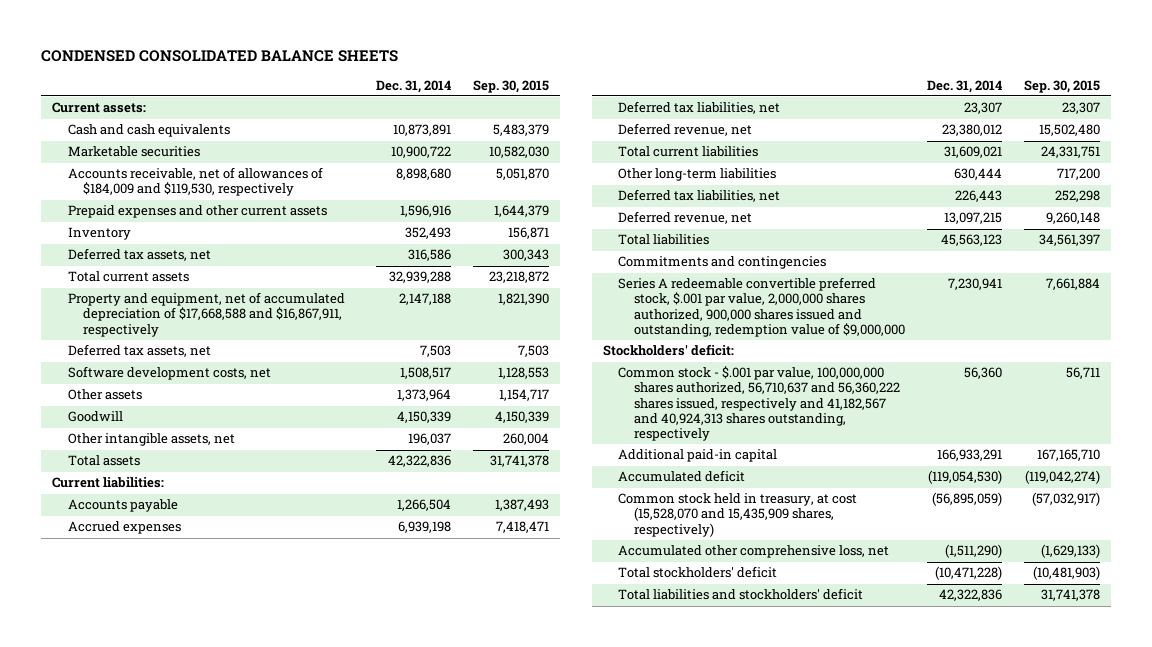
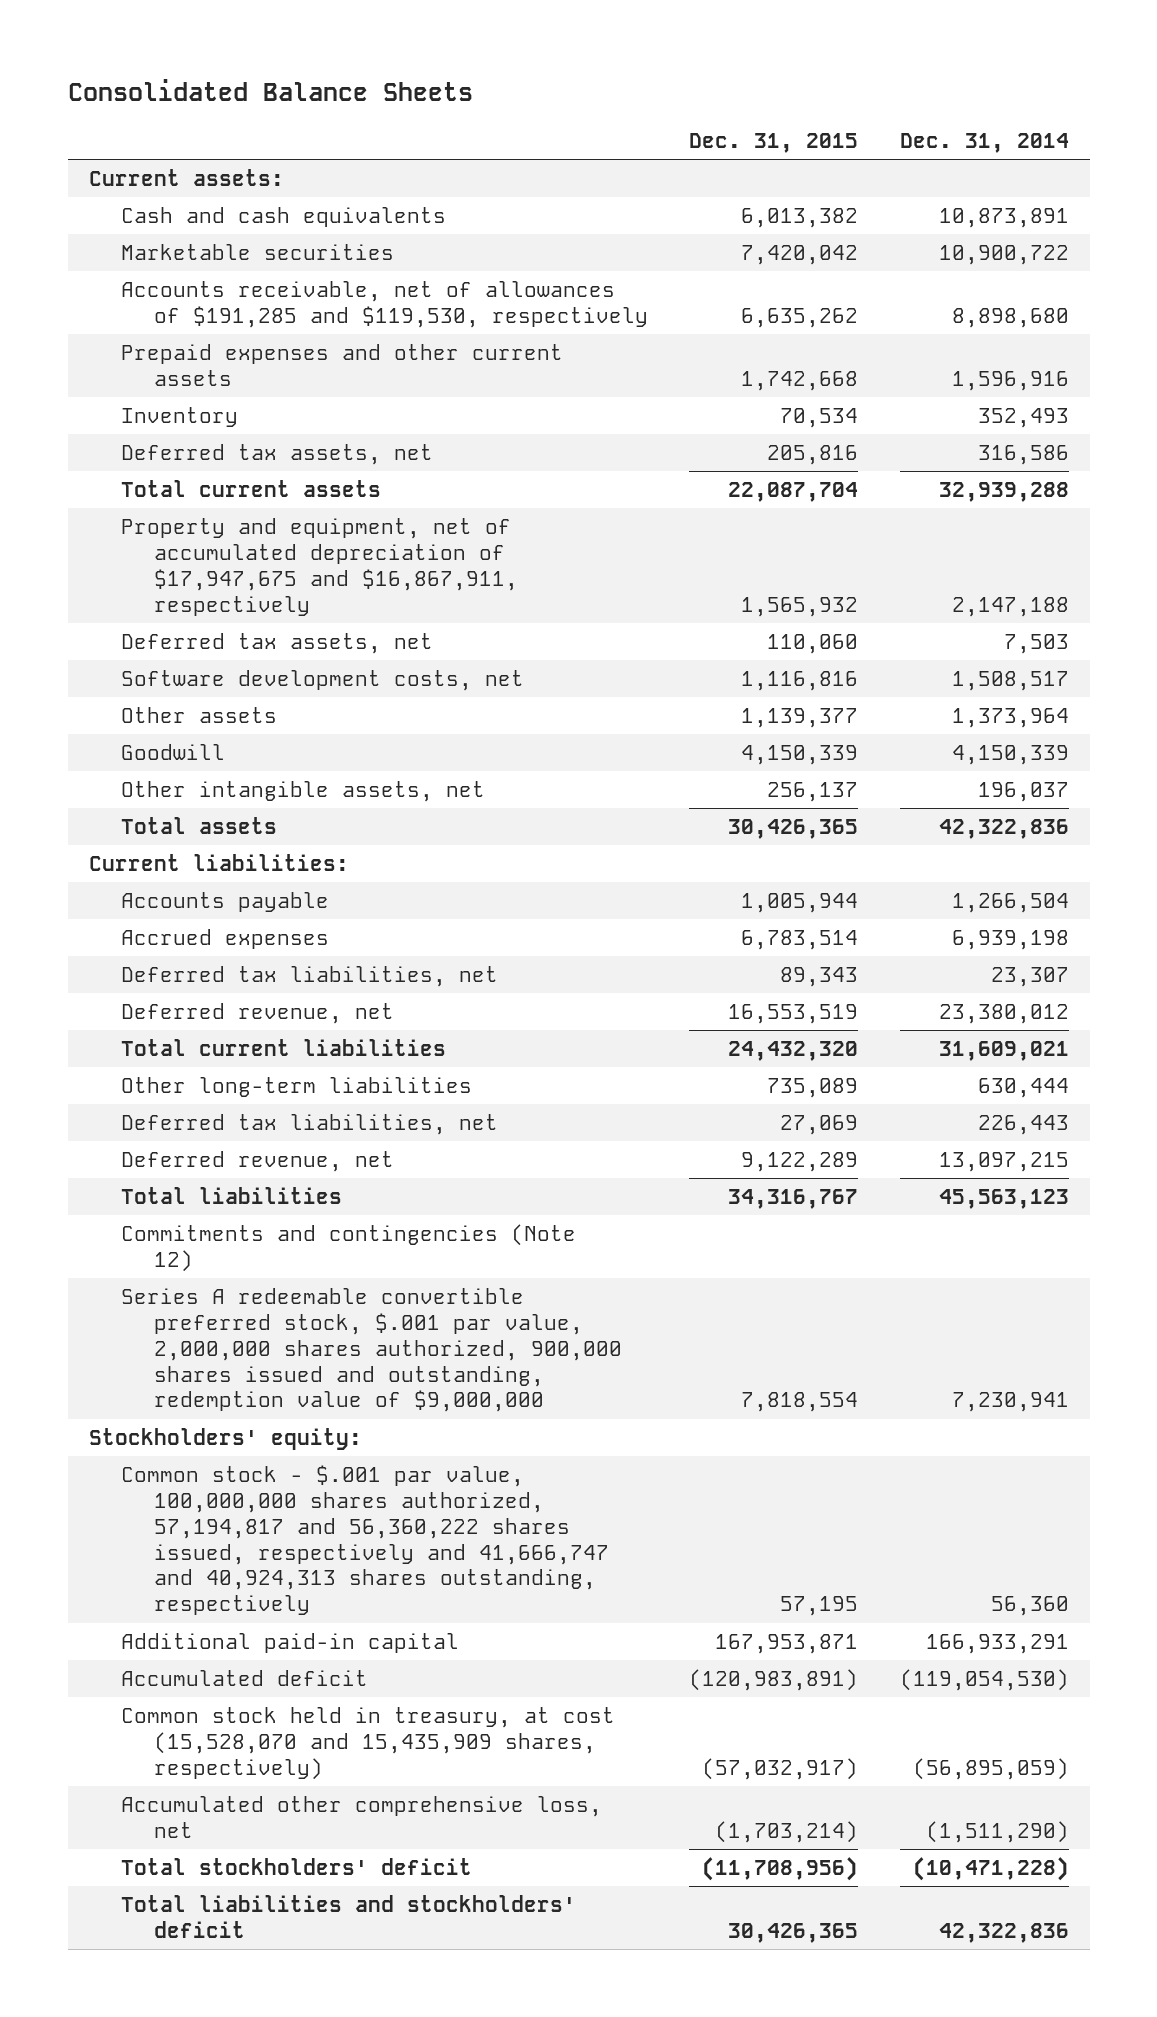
- CONDENSED CONSOLIDATED BALANCE SHEETS
+ Consolidated Balance Sheets
- | Dec. 31, 2014 | Sep. 30, 2015
+ | Dec. 31, 2015 | Dec. 31, 2014
- Accounts receivable, net of allowances of $184,009 and $119,530, respectively | 8,898,680 | 5,051,870
+ Accounts receivable, net of allowances of $191,285 and $119,530, respectively | 6,635,262 | 8,898,680
- Property and equipment, net of accumulated depreciation of $17,668,588 and $16,867,911, respectively | 2,147,188 | 1,821,390
+ Property and equipment, net of accumulated depreciation of $17,947,675 and $16,867,911, respectively | 1,565,932 | 2,147,188
- Commitments and contingencies
+ Commitments and contingencies (Note 12)
- Stockholders' deficit:
- Common stock - $.001 par value, 100,000,000 shares authorized, 56,710,637 and 56,360,222 shares issued, respectively and 41,182,567 and 40,924,313 shares outstanding, respectively | 56,360 | 56,711
+ Stockholders' equity:
+ Common stock - $.001 par value, 100,000,000 shares authorized, 57,194,817 and 56,360,222 shares issued, respectively and 41,666,747 and 40,924,313 shares outstanding, respectively | 57,195 | 56,360

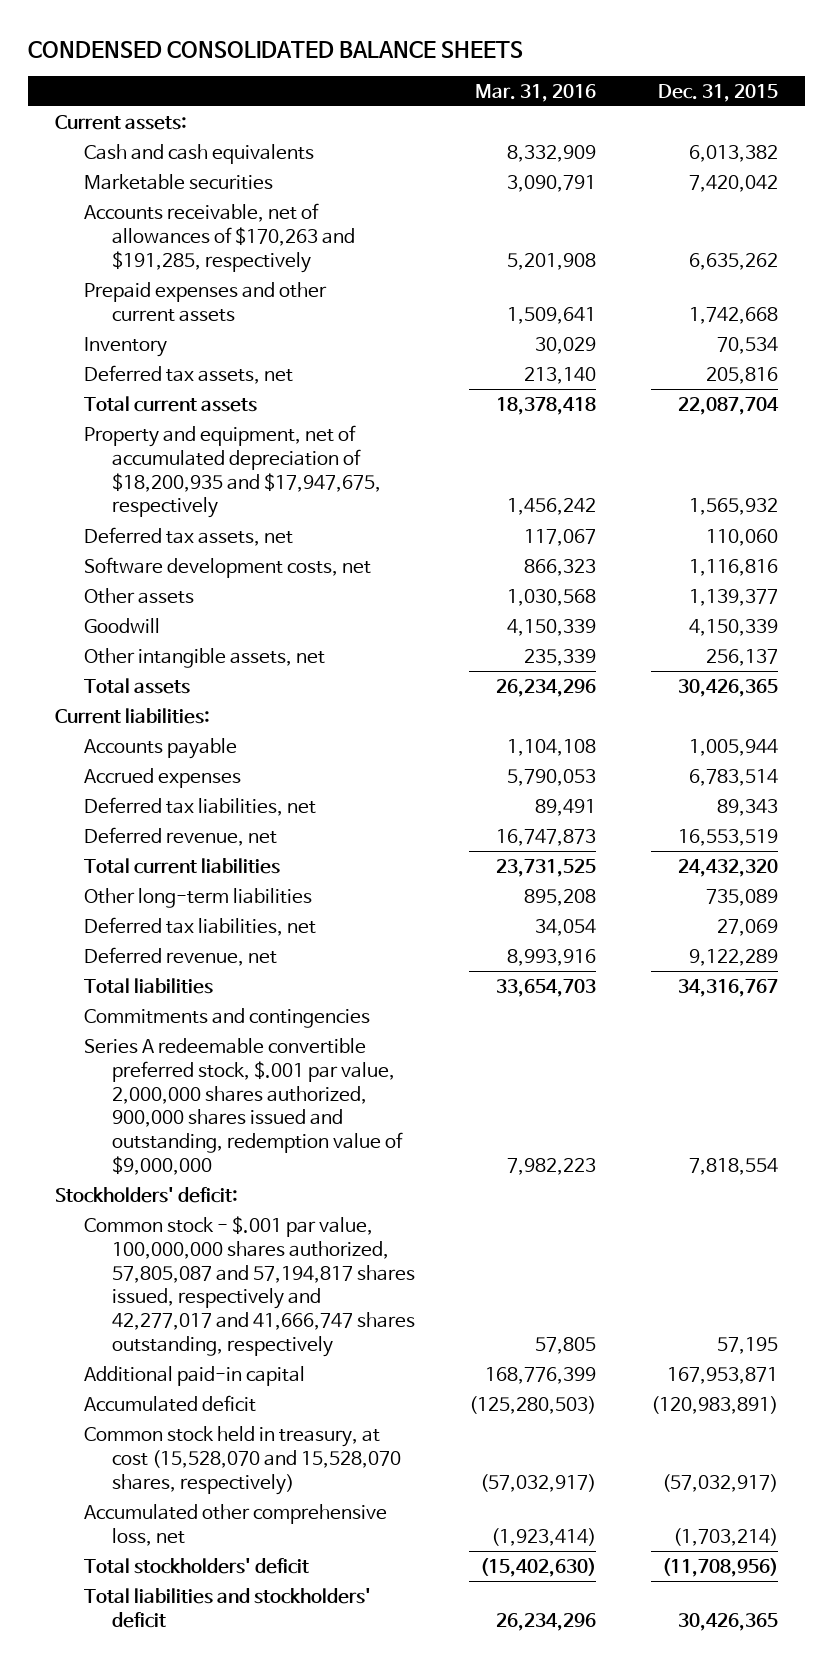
- Consolidated Balance Sheets
+ CONDENSED CONSOLIDATED BALANCE SHEETS
- | Dec. 31, 2015 | Dec. 31, 2014
+ | Mar. 31, 2016 | Dec. 31, 2015
- Accounts receivable, net of allowances of $191,285 and $119,530, respectively | 6,635,262 | 8,898,680
+ Accounts receivable, net of allowances of $170,263 and $191,285, respectively | 5,201,908 | 6,635,262
- Property and equipment, net of accumulated depreciation of $17,947,675 and $16,867,911, respectively | 1,565,932 | 2,147,188
+ Property and equipment, net of accumulated depreciation of $18,200,935 and $17,947,675, respectively | 1,456,242 | 1,565,932
- Commitments and contingencies (Note 12)
+ Commitments and contingencies
- Stockholders' equity:
- Common stock - $.001 par value, 100,000,000 shares authorized, 57,194,817 and 56,360,222 shares issued, respectively and 41,666,747 and 40,924,313 shares outstanding, respectively | 57,195 | 56,360
+ Stockholders' deficit:
+ Common stock - $.001 par value, 100,000,000 shares authorized, 57,805,087 and 57,194,817 shares issued, respectively and 42,277,017 and 41,666,747 shares outstanding, respectively | 57,805 | 57,195
- Common stock held in treasury, at cost (15,528,070 and 15,435,909 shares, respectively) | (57,032,917) | (56,895,059)
+ Common stock held in treasury, at cost (15,528,070 and 15,528,070 shares, respectively) | (57,032,917) | (57,032,917)

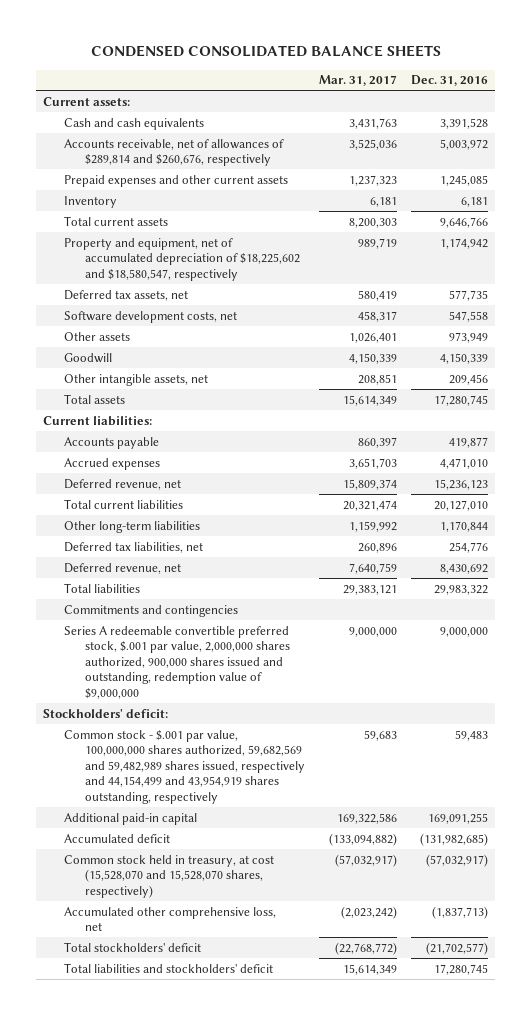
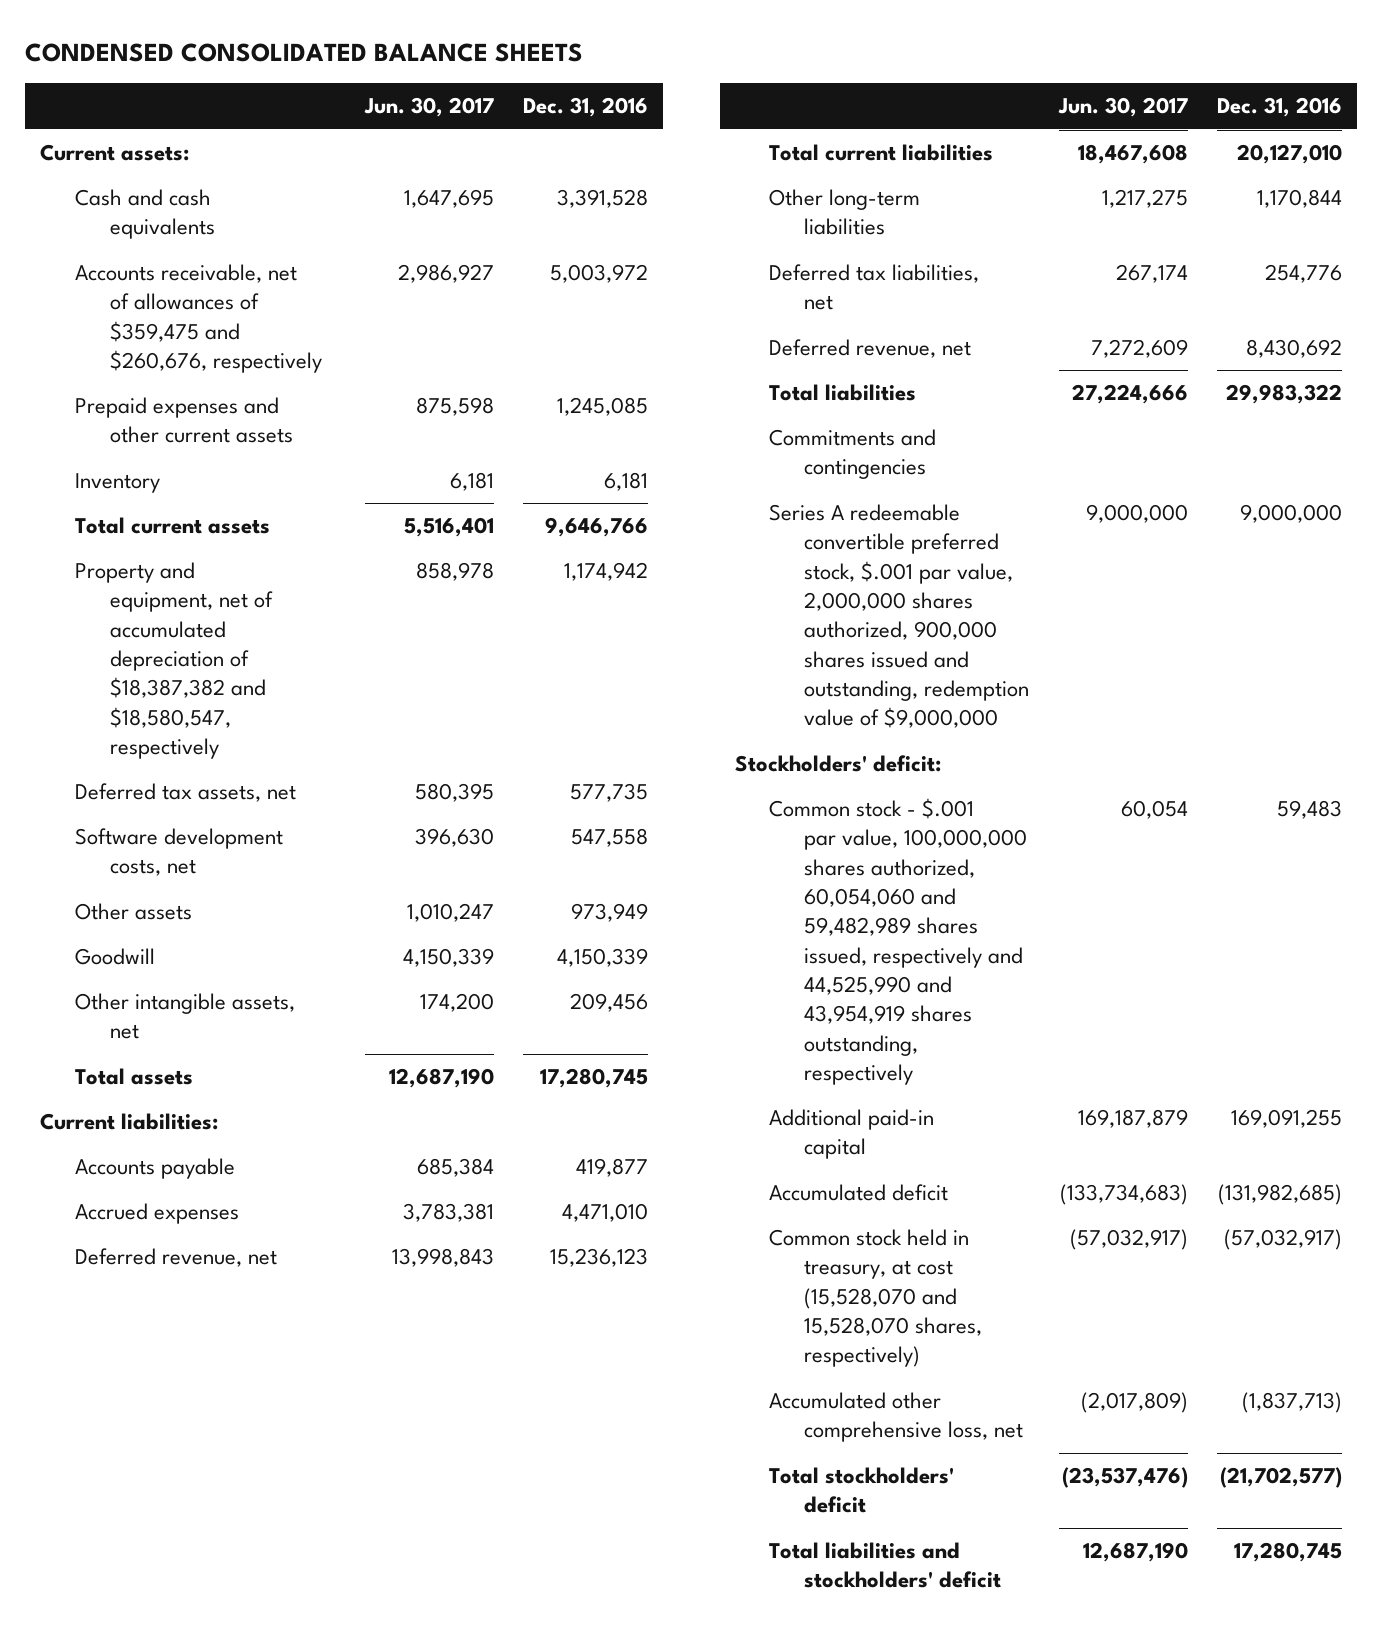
- | Mar. 31, 2017 | Dec. 31, 2016
+ | Jun. 30, 2017 | Dec. 31, 2016
- Accounts receivable, net of allowances of $289,814 and $260,676, respectively | 3,525,036 | 5,003,972
+ Accounts receivable, net of allowances of $359,475 and $260,676, respectively | 2,986,927 | 5,003,972
- Property and equipment, net of accumulated depreciation of $18,225,602 and $18,580,547, respectively | 989,719 | 1,174,942
+ Property and equipment, net of accumulated depreciation of $18,387,382 and $18,580,547, respectively | 858,978 | 1,174,942
- Common stock - $.001 par value, 100,000,000 shares authorized, 59,682,569 and 59,482,989 shares issued, respectively and 44,154,499 and 43,954,919 shares outstanding, respectively | 59,683 | 59,483
+ Common stock - $.001 par value, 100,000,000 shares authorized, 60,054,060 and 59,482,989 shares issued, respectively and 44,525,990 and 43,954,919 shares outstanding, respectively | 60,054 | 59,483

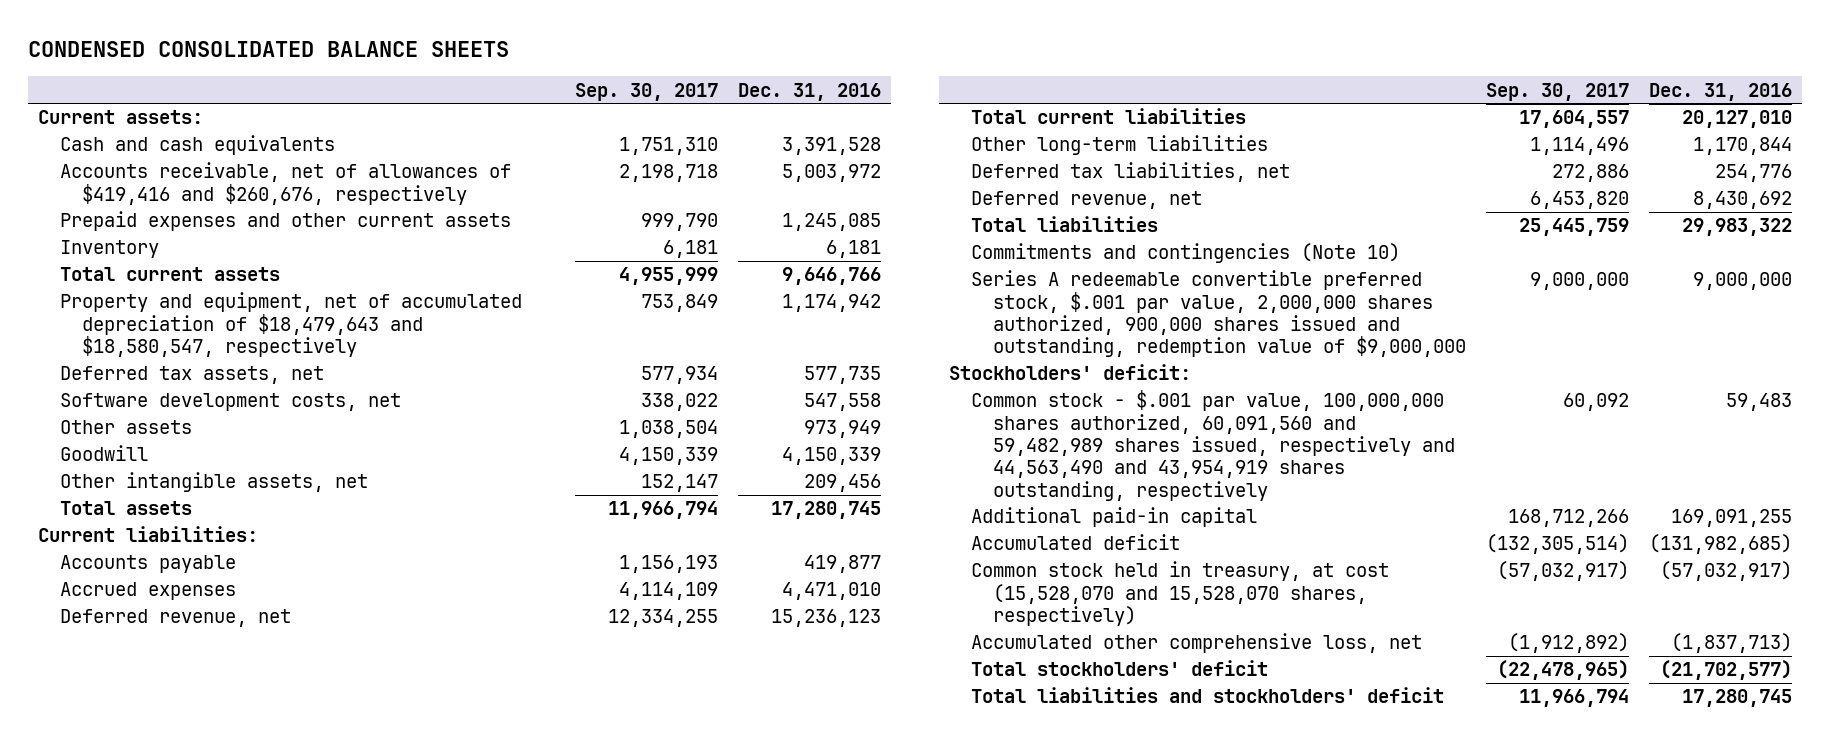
- | Jun. 30, 2017 | Dec. 31, 2016
+ | Sep. 30, 2017 | Dec. 31, 2016
- Accounts receivable, net of allowances of $359,475 and $260,676, respectively | 2,986,927 | 5,003,972
+ Accounts receivable, net of allowances of $419,416 and $260,676, respectively | 2,198,718 | 5,003,972
- Property and equipment, net of accumulated depreciation of $18,387,382 and $18,580,547, respectively | 858,978 | 1,174,942
+ Property and equipment, net of accumulated depreciation of $18,479,643 and $18,580,547, respectively | 753,849 | 1,174,942
- Commitments and contingencies
+ Commitments and contingencies (Note 10)
- Common stock - $.001 par value, 100,000,000 shares authorized, 60,054,060 and 59,482,989 shares issued, respectively and 44,525,990 and 43,954,919 shares outstanding, respectively | 60,054 | 59,483
+ Common stock - $.001 par value, 100,000,000 shares authorized, 60,091,560 and 59,482,989 shares issued, respectively and 44,563,490 and 43,954,919 shares outstanding, respectively | 60,092 | 59,483

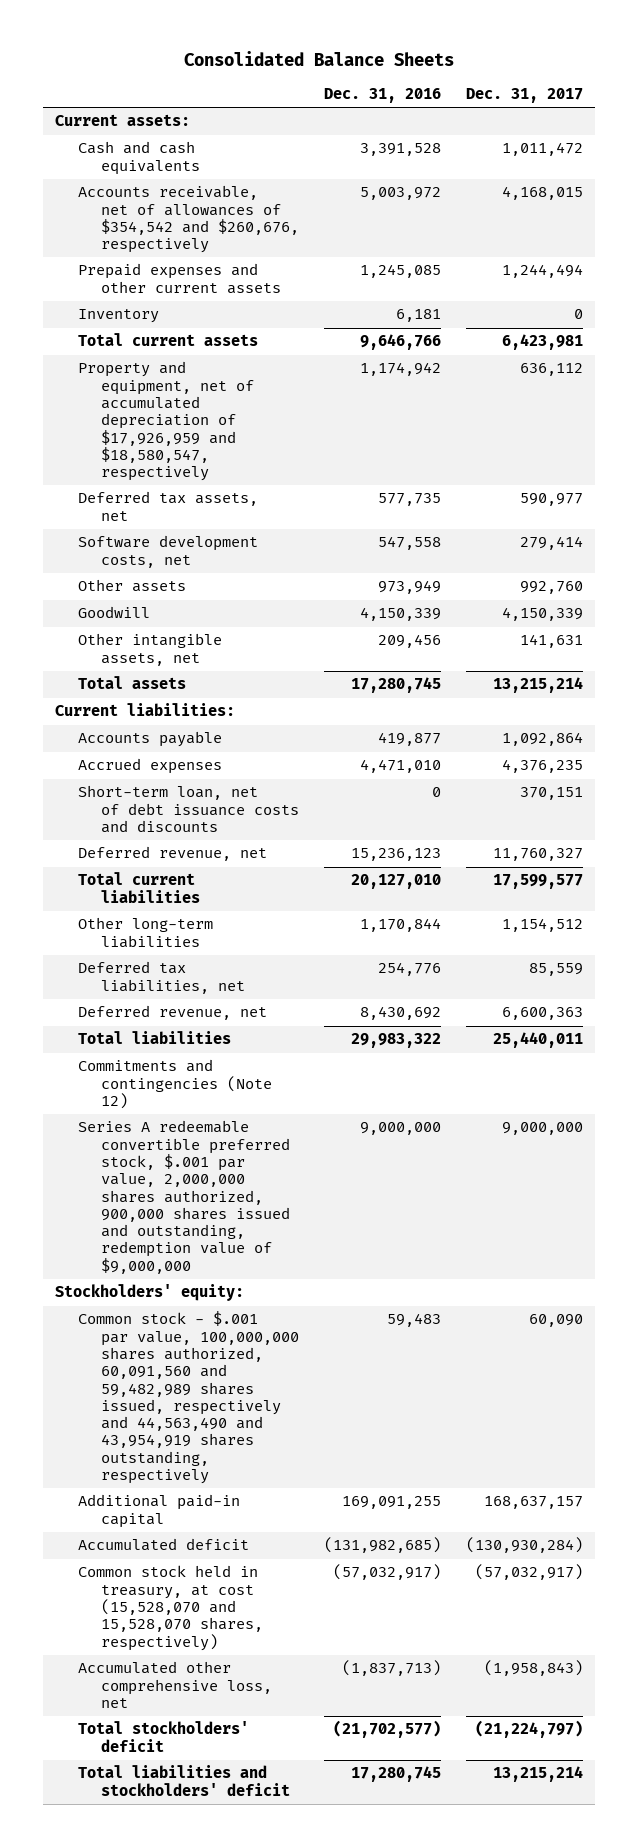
- CONDENSED CONSOLIDATED BALANCE SHEETS
+ Consolidated Balance Sheets
- | Sep. 30, 2017 | Dec. 31, 2016
+ | Dec. 31, 2016 | Dec. 31, 2017
- Accounts receivable, net of allowances of $419,416 and $260,676, respectively | 2,198,718 | 5,003,972
+ Accounts receivable, net of allowances of $354,542 and $260,676, respectively | 5,003,972 | 4,168,015
- Property and equipment, net of accumulated depreciation of $18,479,643 and $18,580,547, respectively | 753,849 | 1,174,942
+ Property and equipment, net of accumulated depreciation of $17,926,959 and $18,580,547, respectively | 1,174,942 | 636,112
+ Short-term loan, net of debt issuance costs and discounts | 0 | 370,151
- Commitments and contingencies (Note 10)
+ Commitments and contingencies (Note 12)
- Stockholders' deficit:
+ Stockholders' equity:

